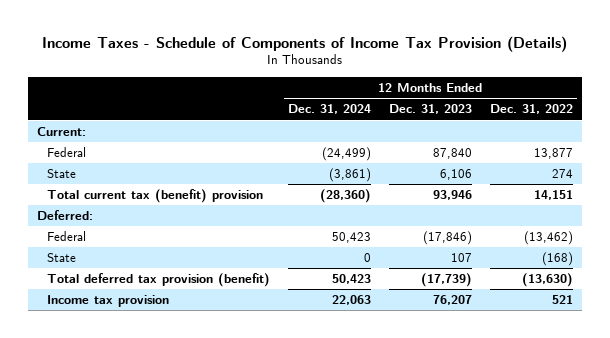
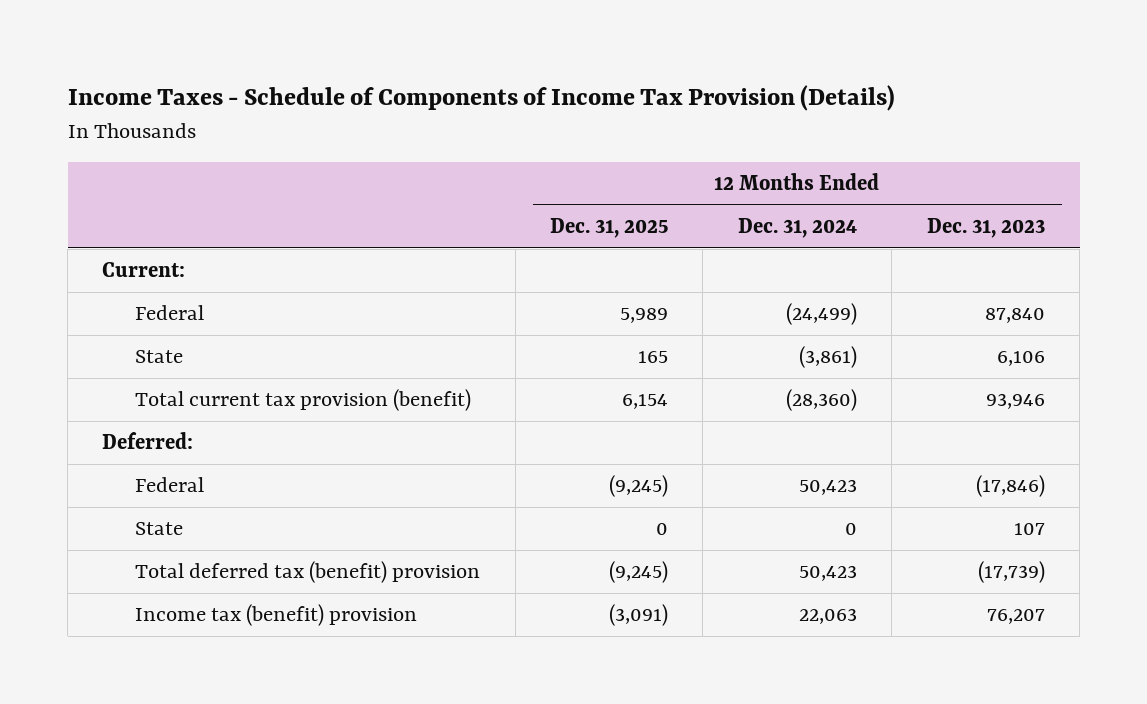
- | 12 Months Ended Dec. 31, 2024 | 12 Months Ended Dec. 31, 2023 | 12 Months Ended Dec. 31, 2022
+ | 12 Months Ended Dec. 31, 2025 | 12 Months Ended Dec. 31, 2024 | 12 Months Ended Dec. 31, 2023
- Total current tax (benefit) provision | (28,360) | 93,946 | 14,151
+ Total current tax provision (benefit) | 6,154 | (28,360) | 93,946
- Total deferred tax provision (benefit) | 50,423 | (17,739) | (13,630)
- Income tax provision | 22,063 | 76,207 | 521
+ Total deferred tax (benefit) provision | (9,245) | 50,423 | (17,739)
+ Income tax (benefit) provision | (3,091) | 22,063 | 76,207

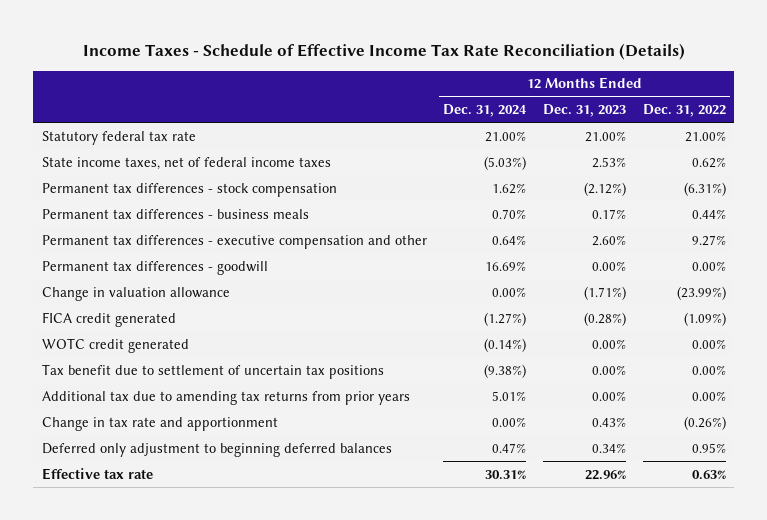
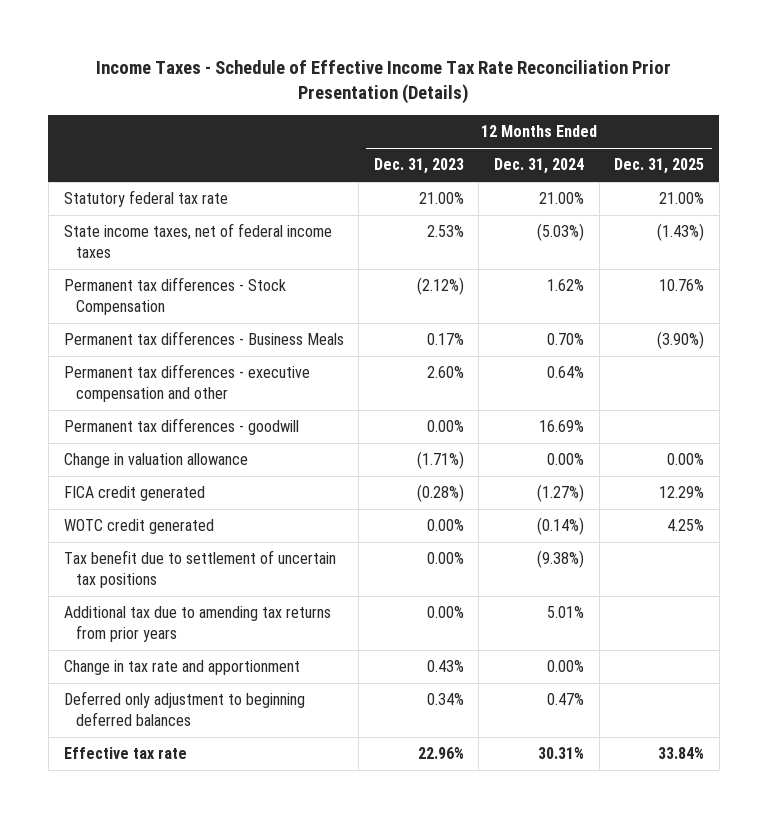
- Income Taxes - Schedule of Effective Income Tax Rate Reconciliation (Details)
+ Income Taxes - Schedule of Effective Income Tax Rate Reconciliation Prior Presentation (Details)
- | 12 Months Ended Dec. 31, 2024 | 12 Months Ended Dec. 31, 2023 | 12 Months Ended Dec. 31, 2022
+ | 12 Months Ended Dec. 31, 2023 | 12 Months Ended Dec. 31, 2024 | 12 Months Ended Dec. 31, 2025
- Permanent tax differences - stock compensation | 1.62% | (2.12%) | (6.31%)
- Permanent tax differences - business meals | 0.70% | 0.17% | 0.44%
+ Permanent tax differences - Stock Compensation | (2.12%) | 1.62% | 10.76%
+ Permanent tax differences - Business Meals | 0.17% | 0.70% | (3.90%)

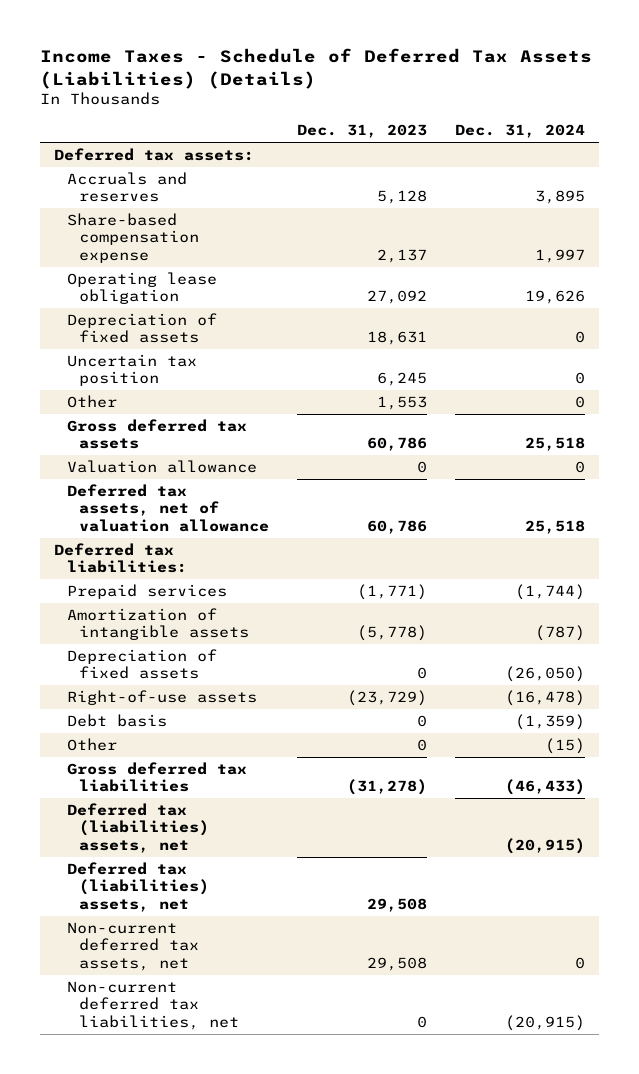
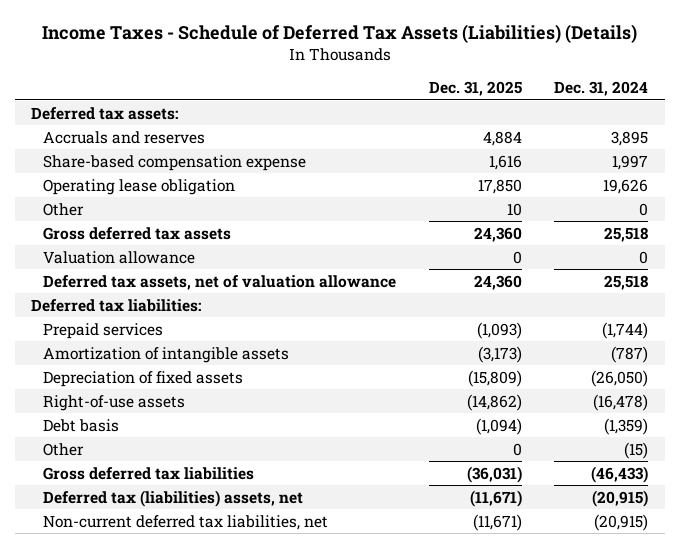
- | Dec. 31, 2023 | Dec. 31, 2024
+ | Dec. 31, 2025 | Dec. 31, 2024
- Depreciation of fixed assets | 18,631 | 0
- Uncertain tax position | 6,245 | 0
- Deferred tax (liabilities) assets, net | 29,508 |
- Non-current deferred tax assets, net | 29,508 | 0

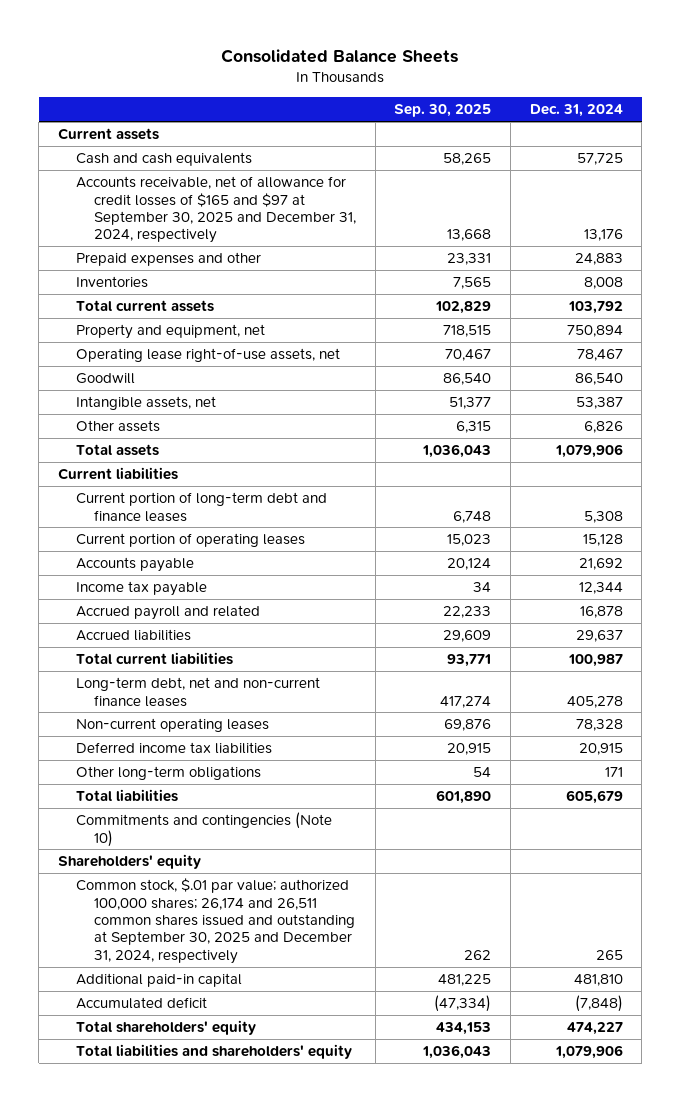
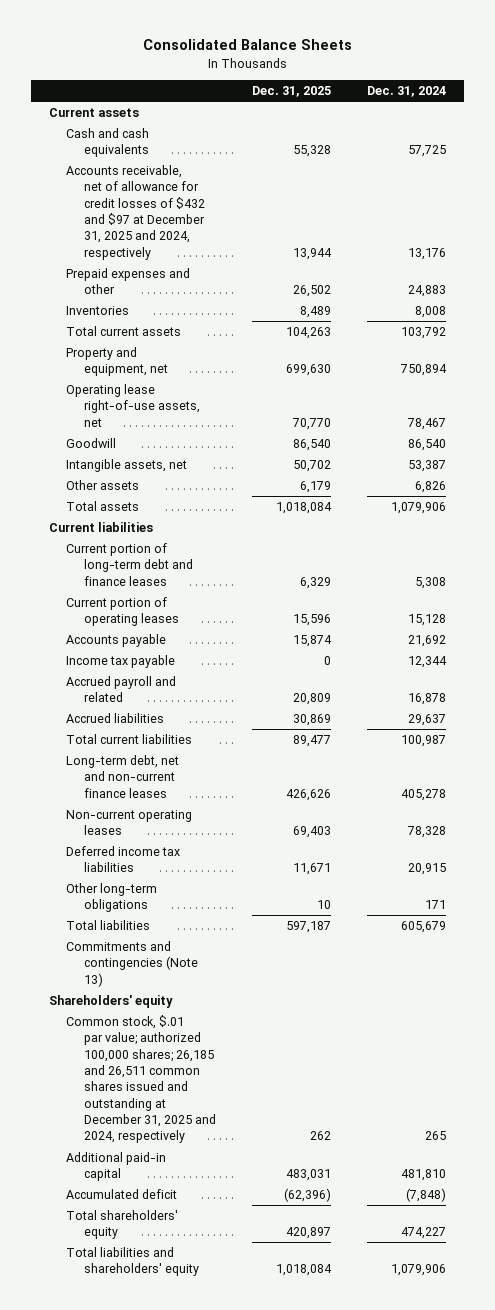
- | Sep. 30, 2025 | Dec. 31, 2024
+ | Dec. 31, 2025 | Dec. 31, 2024
- Accounts receivable, net of allowance for credit losses of $165 and $97 at September 30, 2025 and December 31, 2024, respectively | 13,668 | 13,176
+ Accounts receivable, net of allowance for credit losses of $432 and $97 at December 31, 2025 and 2024, respectively | 13,944 | 13,176
- Commitments and contingencies (Note 10)
+ Commitments and contingencies (Note 13)
- Common stock, $.01 par value; authorized 100,000 shares; 26,174 and 26,511 common shares issued and outstanding at September 30, 2025 and December 31, 2024, respectively | 262 | 265
+ Common stock, $.01 par value; authorized 100,000 shares; 26,185 and 26,511 common shares issued and outstanding at December 31, 2025 and 2024, respectively | 262 | 265

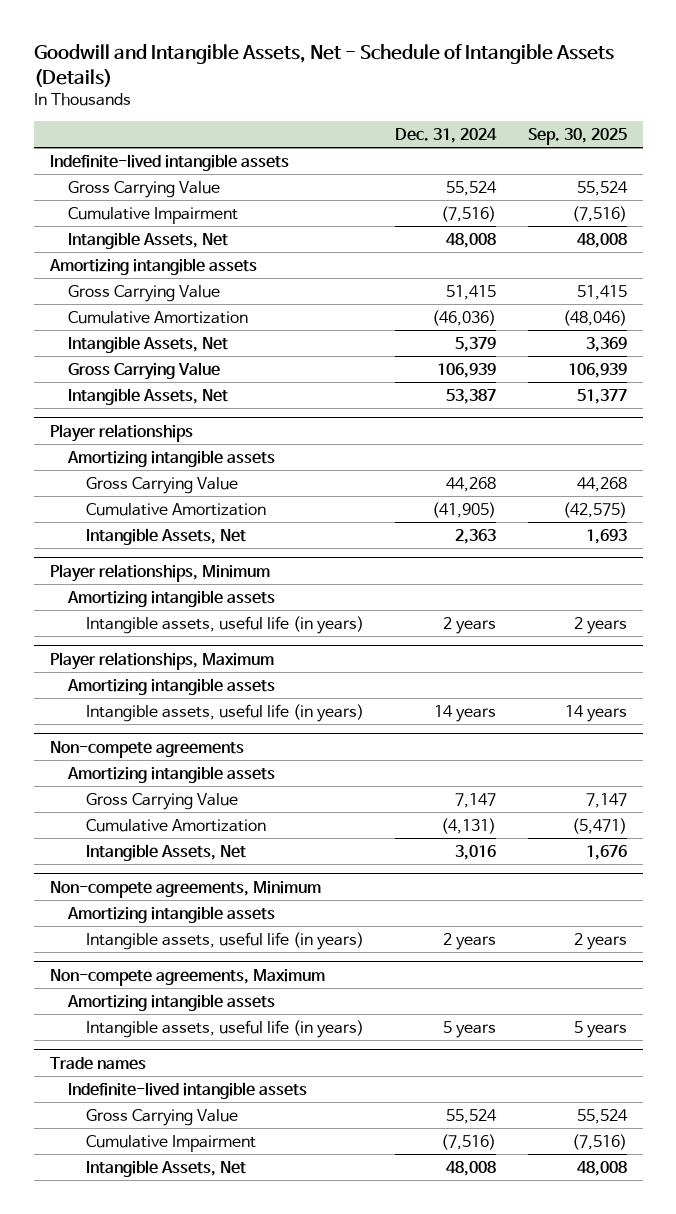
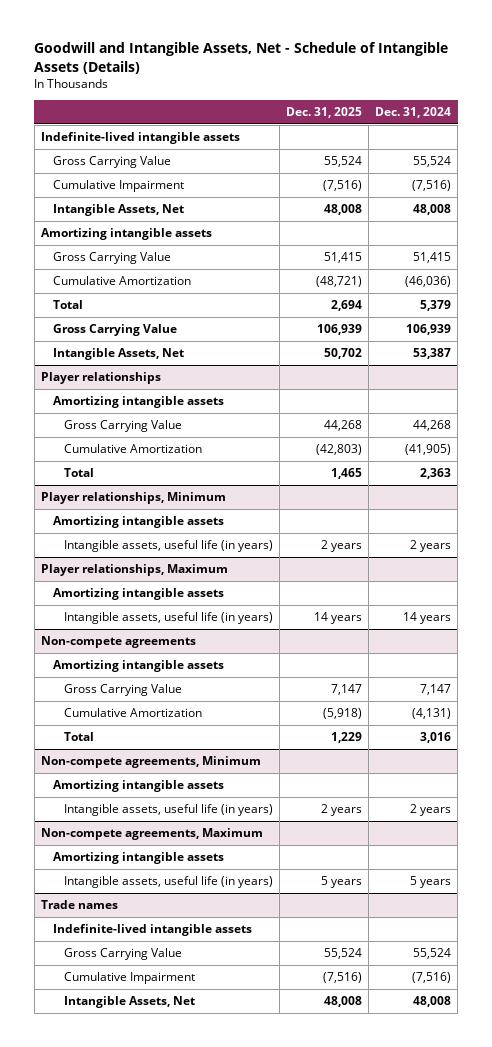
- | Dec. 31, 2024 | Sep. 30, 2025
+ | Dec. 31, 2025 | Dec. 31, 2024
- Intangible Assets, Net | 5,379 | 3,369
+ Total | 2,694 | 5,379
@ Player relationships
- Intangible Assets, Net | 2,363 | 1,693
+ Total | 1,465 | 2,363
@ Non-compete agreements
- Intangible Assets, Net | 3,016 | 1,676
+ Total | 1,229 | 3,016

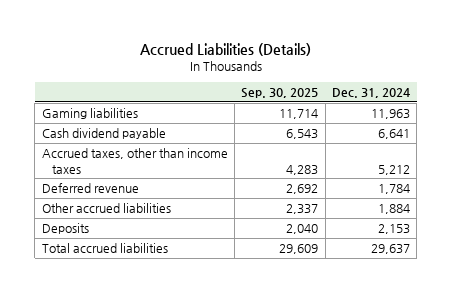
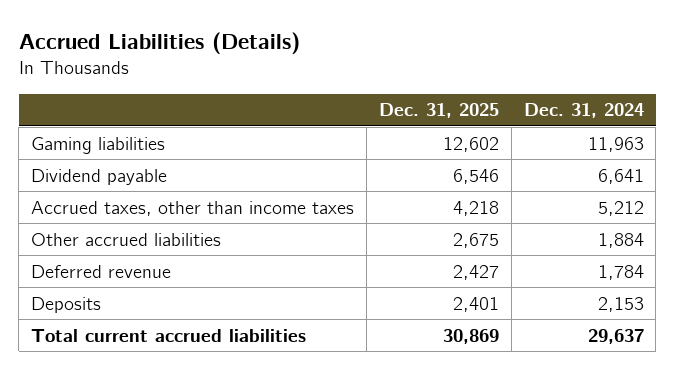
- | Sep. 30, 2025 | Dec. 31, 2024
+ | Dec. 31, 2025 | Dec. 31, 2024
- Cash dividend payable | 6,543 | 6,641
+ Dividend payable | 6,546 | 6,641
moved down: Deferred revenue | 2,427 | 1,784
- Total accrued liabilities | 29,609 | 29,637
+ Total current accrued liabilities | 30,869 | 29,637

